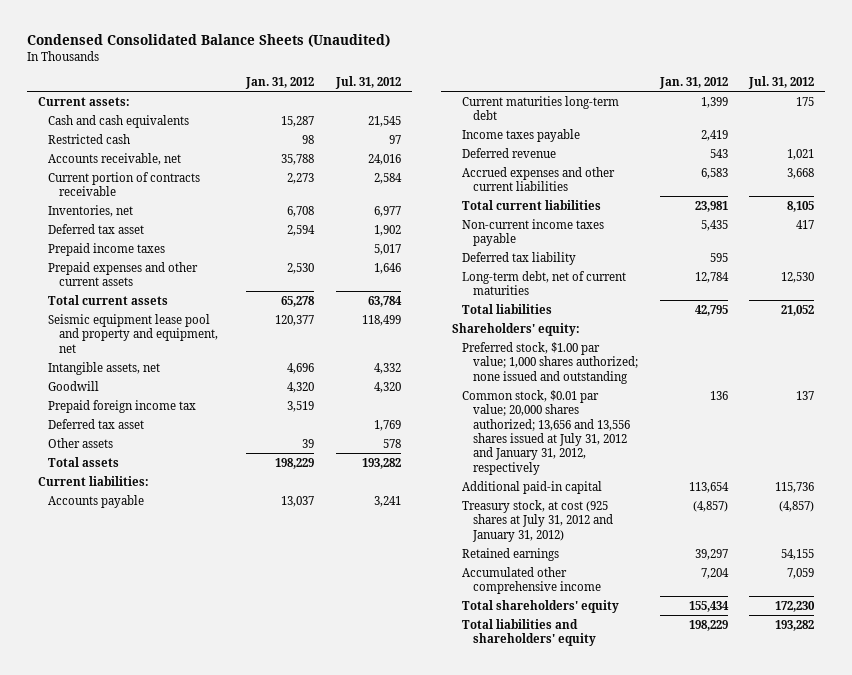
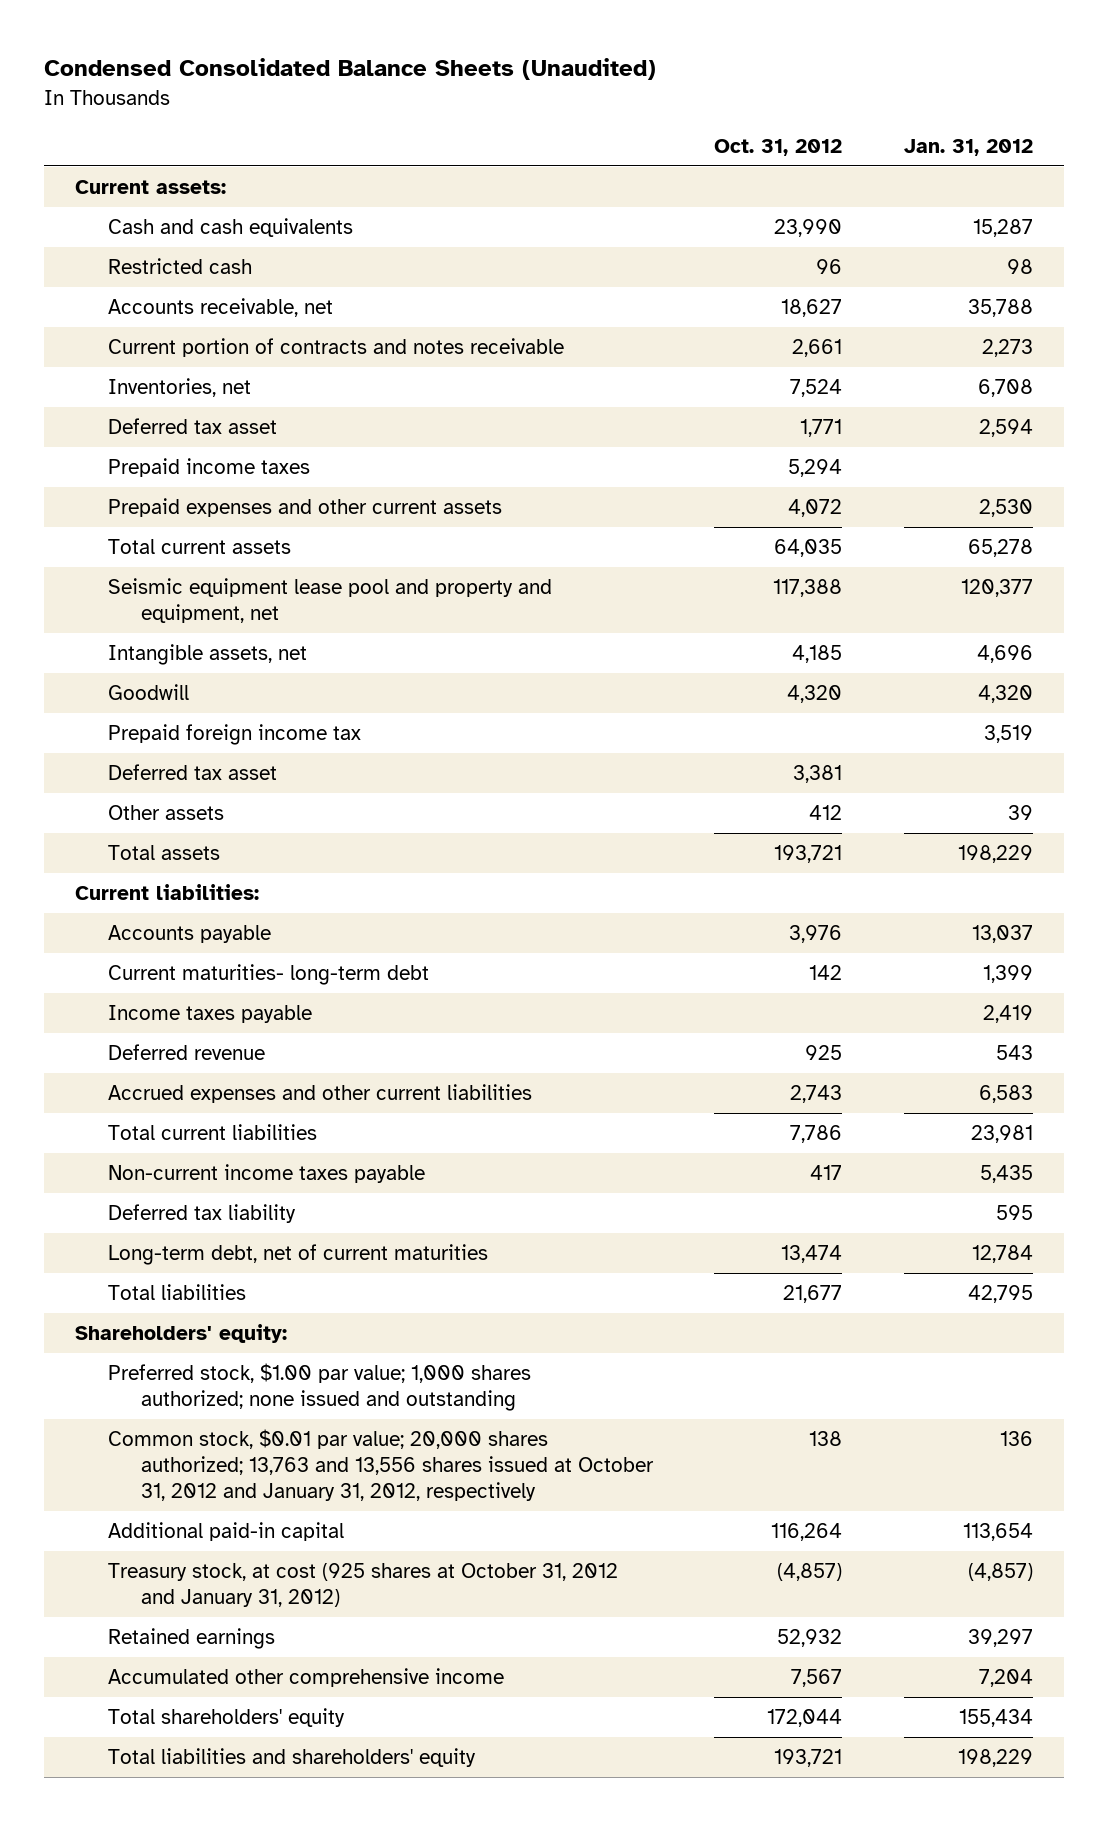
- | Jan. 31, 2012 | Jul. 31, 2012
+ | Oct. 31, 2012 | Jan. 31, 2012
- Current portion of contracts receivable | 2,273 | 2,584
+ Current portion of contracts and notes receivable | 2,661 | 2,273
- Current maturities long-term debt | 1,399 | 175
+ Current maturities- long-term debt | 142 | 1,399
- Common stock, $0.01 par value; 20,000 shares authorized; 13,656 and 13,556 shares issued at July 31, 2012 and January 31, 2012, respectively | 136 | 137
+ Common stock, $0.01 par value; 20,000 shares authorized; 13,763 and 13,556 shares issued at October 31, 2012 and January 31, 2012, respectively | 138 | 136
- Treasury stock, at cost (925 shares at July 31, 2012 and January 31, 2012) | (4,857) | (4,857)
+ Treasury stock, at cost (925 shares at October 31, 2012 and January 31, 2012) | (4,857) | (4,857)

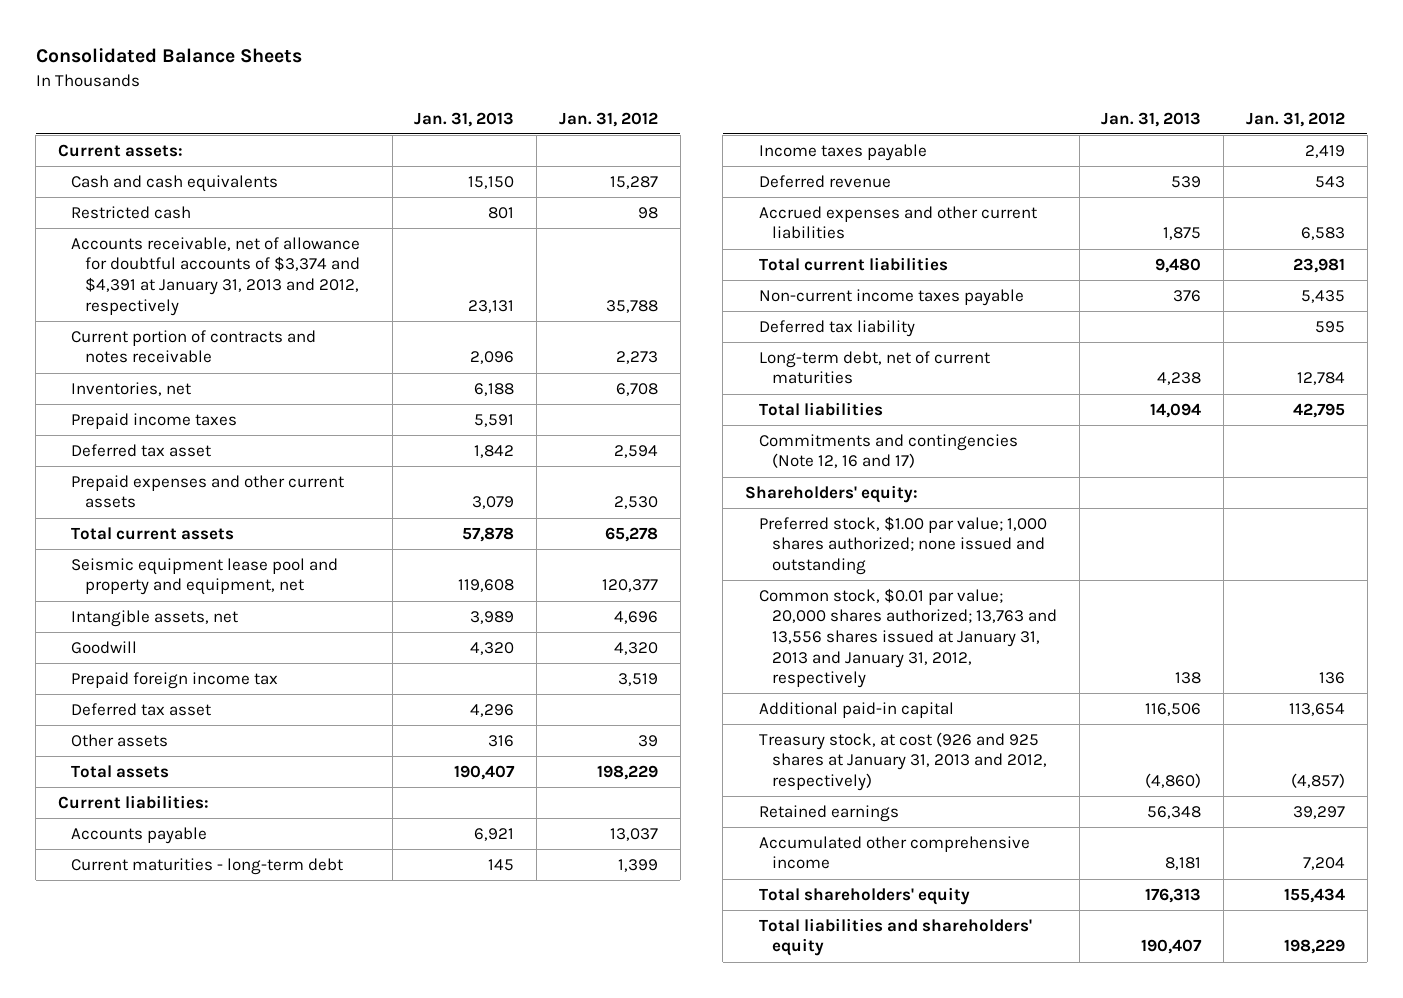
- Condensed Consolidated Balance Sheets (Unaudited)
+ Consolidated Balance Sheets
- | Oct. 31, 2012 | Jan. 31, 2012
+ | Jan. 31, 2013 | Jan. 31, 2012
- Accounts receivable, net | 18,627 | 35,788
+ Accounts receivable, net of allowance for doubtful accounts of $3,374 and $4,391 at January 31, 2013 and 2012, respectively | 23,131 | 35,788
moved down: Deferred tax asset | 1,842 | 2,594
- Current maturities- long-term debt | 142 | 1,399
+ Current maturities - long-term debt | 145 | 1,399
+ Commitments and contingencies (Note 12, 16 and 17)
- Common stock, $0.01 par value; 20,000 shares authorized; 13,763 and 13,556 shares issued at October 31, 2012 and January 31, 2012, respectively | 138 | 136
+ Common stock, $0.01 par value; 20,000 shares authorized; 13,763 and 13,556 shares issued at January 31, 2013 and January 31, 2012, respectively | 138 | 136
- Treasury stock, at cost (925 shares at October 31, 2012 and January 31, 2012) | (4,857) | (4,857)
+ Treasury stock, at cost (926 and 925 shares at January 31, 2013 and 2012, respectively) | (4,860) | (4,857)

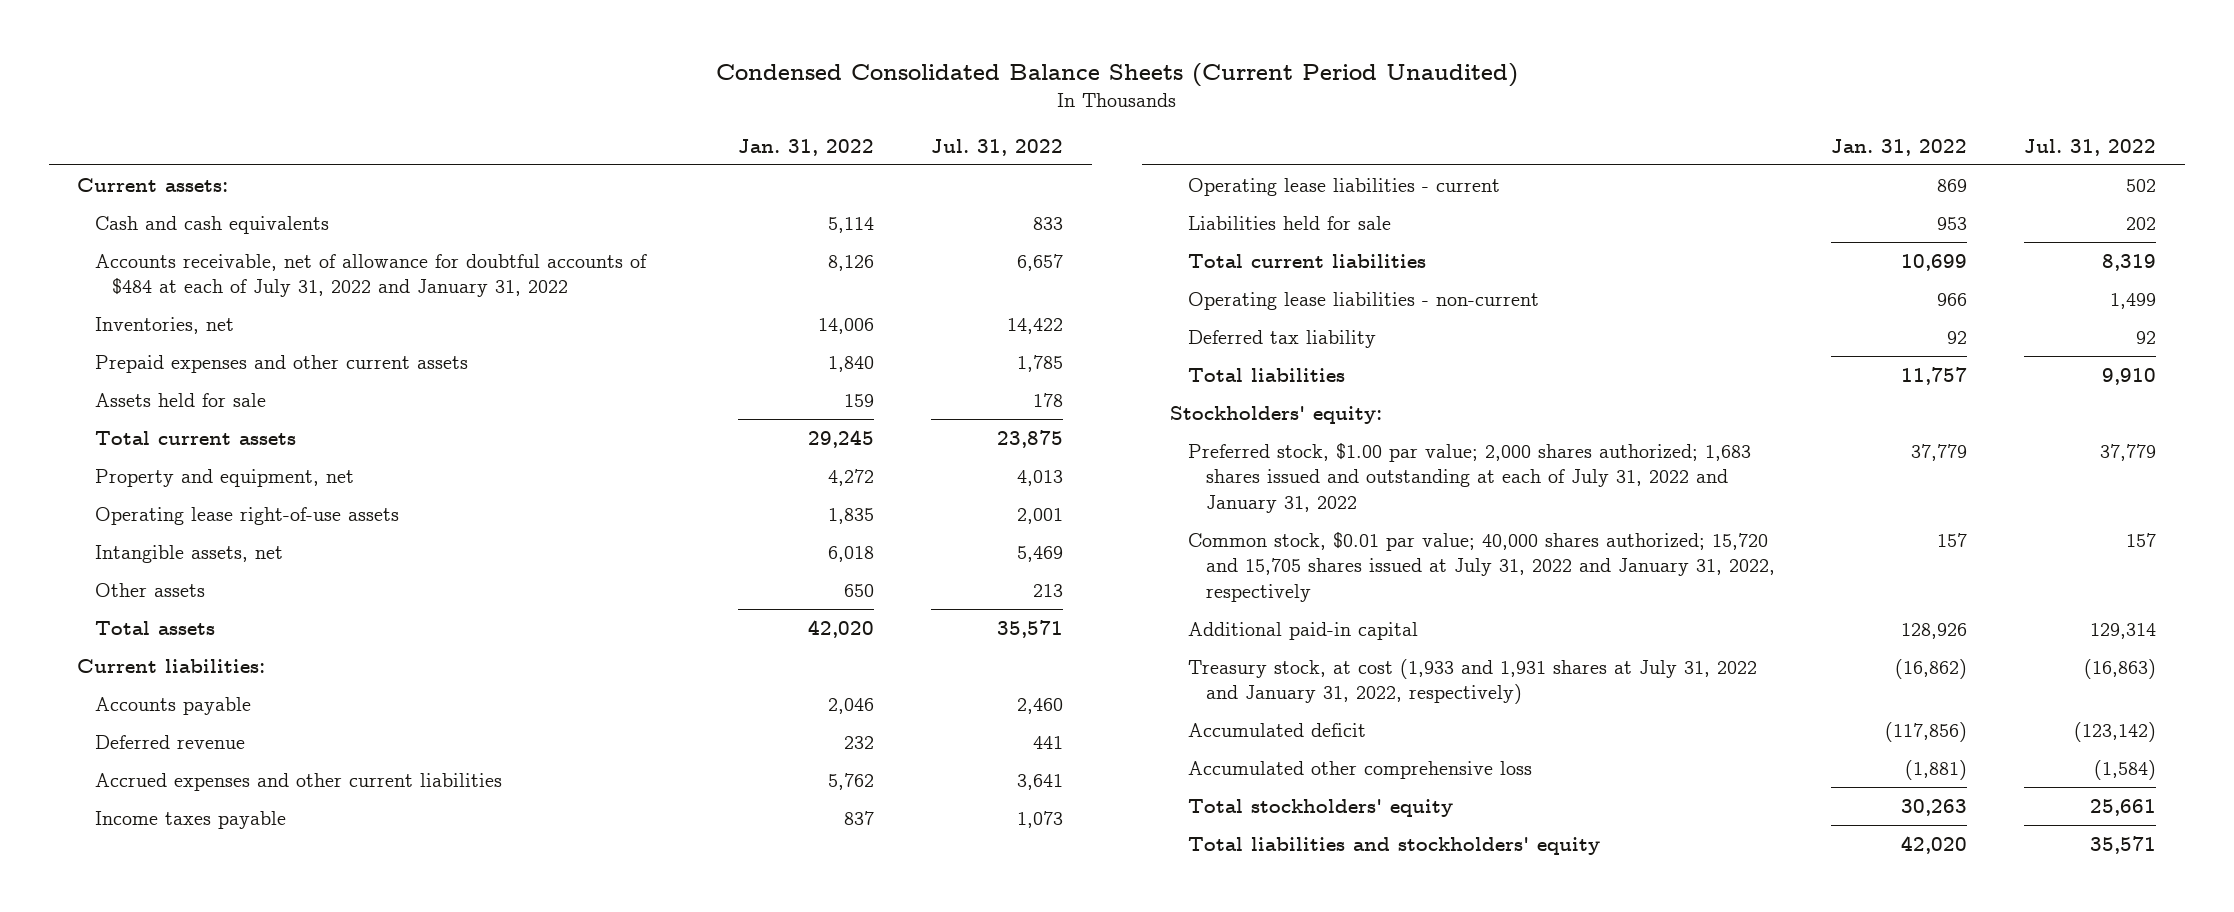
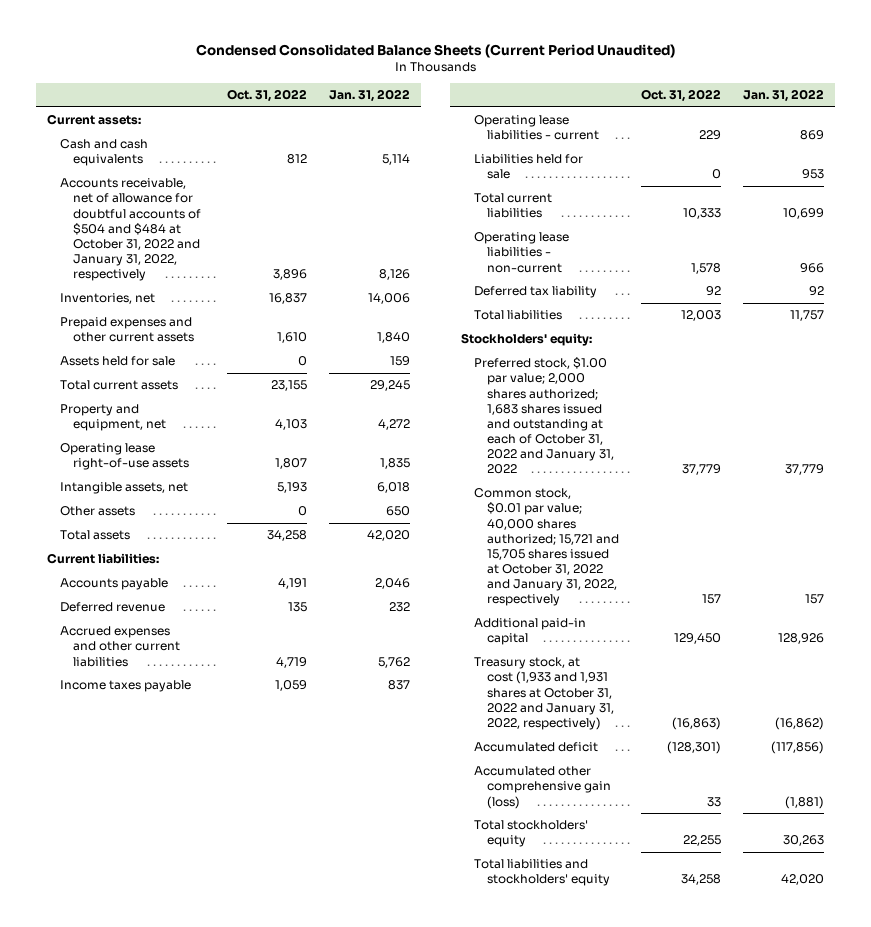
- | Jan. 31, 2022 | Jul. 31, 2022
+ | Oct. 31, 2022 | Jan. 31, 2022
- Accounts receivable, net of allowance for doubtful accounts of $484 at each of July 31, 2022 and January 31, 2022 | 8,126 | 6,657
+ Accounts receivable, net of allowance for doubtful accounts of $504 and $484 at October 31, 2022 and January 31, 2022, respectively | 3,896 | 8,126
- Preferred stock, $1.00 par value; 2,000 shares authorized; 1,683 shares issued and outstanding at each of July 31, 2022 and January 31, 2022 | 37,779 | 37,779
- Common stock, $0.01 par value; 40,000 shares authorized; 15,720 and 15,705 shares issued at July 31, 2022 and January 31, 2022, respectively | 157 | 157
+ Preferred stock, $1.00 par value; 2,000 shares authorized; 1,683 shares issued and outstanding at each of October 31, 2022 and January 31, 2022 | 37,779 | 37,779
+ Common stock, $0.01 par value; 40,000 shares authorized; 15,721 and 15,705 shares issued at October 31, 2022 and January 31, 2022, respectively | 157 | 157
- Treasury stock, at cost (1,933 and 1,931 shares at July 31, 2022 and January 31, 2022, respectively) | (16,862) | (16,863)
+ Treasury stock, at cost (1,933 and 1,931 shares at October 31, 2022 and January 31, 2022, respectively) | (16,863) | (16,862)
- Accumulated other comprehensive loss | (1,881) | (1,584)
+ Accumulated other comprehensive gain (loss) | 33 | (1,881)

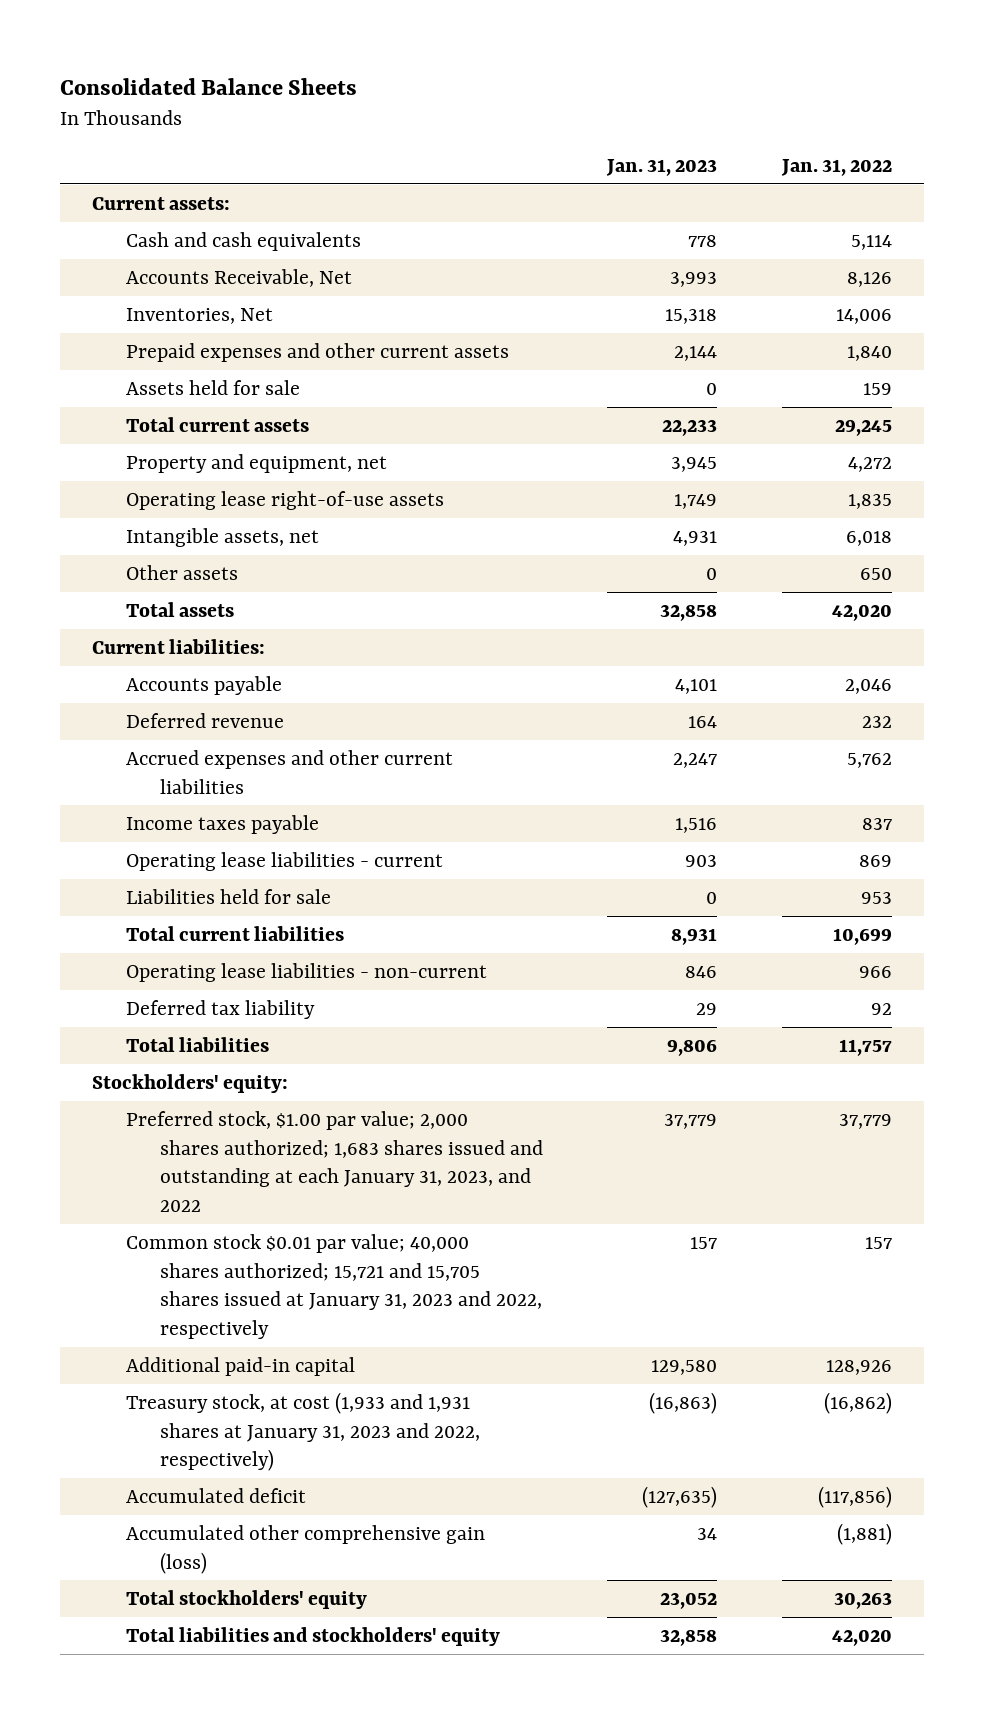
- Condensed Consolidated Balance Sheets (Current Period Unaudited)
+ Consolidated Balance Sheets
- | Oct. 31, 2022 | Jan. 31, 2022
+ | Jan. 31, 2023 | Jan. 31, 2022
- Accounts receivable, net of allowance for doubtful accounts of $504 and $484 at October 31, 2022 and January 31, 2022, respectively | 3,896 | 8,126
- Inventories, net | 16,837 | 14,006
+ Accounts Receivable, Net | 3,993 | 8,126
+ Inventories, Net | 15,318 | 14,006
- Preferred stock, $1.00 par value; 2,000 shares authorized; 1,683 shares issued and outstanding at each of October 31, 2022 and January 31, 2022 | 37,779 | 37,779
- Common stock, $0.01 par value; 40,000 shares authorized; 15,721 and 15,705 shares issued at October 31, 2022 and January 31, 2022, respectively | 157 | 157
+ Preferred stock, $1.00 par value; 2,000 shares authorized; 1,683 shares issued and outstanding at each January 31, 2023, and 2022 | 37,779 | 37,779
+ Common stock $0.01 par value; 40,000 shares authorized; 15,721 and 15,705 shares issued at January 31, 2023 and 2022, respectively | 157 | 157
- Treasury stock, at cost (1,933 and 1,931 shares at October 31, 2022 and January 31, 2022, respectively) | (16,863) | (16,862)
+ Treasury stock, at cost (1,933 and 1,931 shares at January 31, 2023 and 2022, respectively) | (16,863) | (16,862)

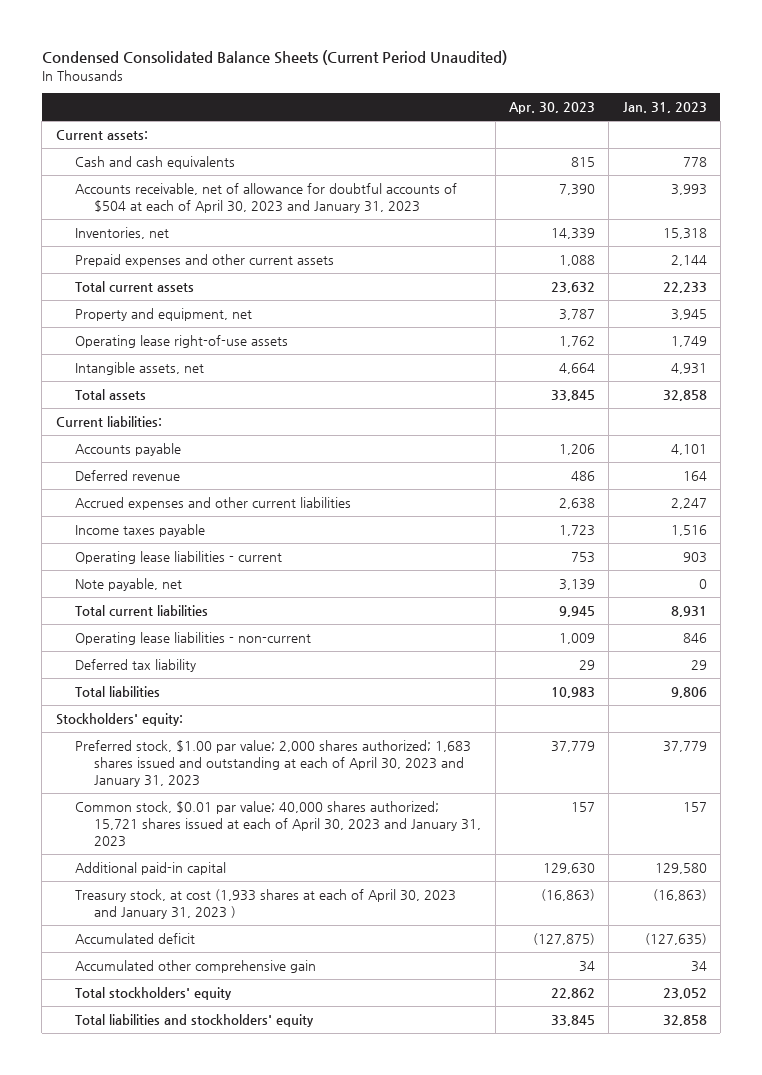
- Consolidated Balance Sheets
+ Condensed Consolidated Balance Sheets (Current Period Unaudited)
- | Jan. 31, 2023 | Jan. 31, 2022
+ | Apr. 30, 2023 | Jan. 31, 2023
- Accounts Receivable, Net | 3,993 | 8,126
- Inventories, Net | 15,318 | 14,006
+ Accounts receivable, net of allowance for doubtful accounts of $504 at each of April 30, 2023 and January 31, 2023 | 7,390 | 3,993
+ Inventories, net | 14,339 | 15,318
- Assets held for sale | 0 | 159
- Other assets | 0 | 650
- Liabilities held for sale | 0 | 953
+ Note payable, net | 3,139 | 0
- Preferred stock, $1.00 par value; 2,000 shares authorized; 1,683 shares issued and outstanding at each January 31, 2023, and 2022 | 37,779 | 37,779
- Common stock $0.01 par value; 40,000 shares authorized; 15,721 and 15,705 shares issued at January 31, 2023 and 2022, respectively | 157 | 157
+ Preferred stock, $1.00 par value; 2,000 shares authorized; 1,683 shares issued and outstanding at each of April 30, 2023 and January 31, 2023 | 37,779 | 37,779
+ Common stock, $0.01 par value; 40,000 shares authorized; 15,721 shares issued at each of April 30, 2023 and January 31, 2023 | 157 | 157
- Treasury stock, at cost (1,933 and 1,931 shares at January 31, 2023 and 2022, respectively) | (16,863) | (16,862)
+ Treasury stock, at cost (1,933 shares at each of April 30, 2023 and January 31, 2023 ) | (16,863) | (16,863)
- Accumulated other comprehensive gain (loss) | 34 | (1,881)
+ Accumulated other comprehensive gain | 34 | 34

